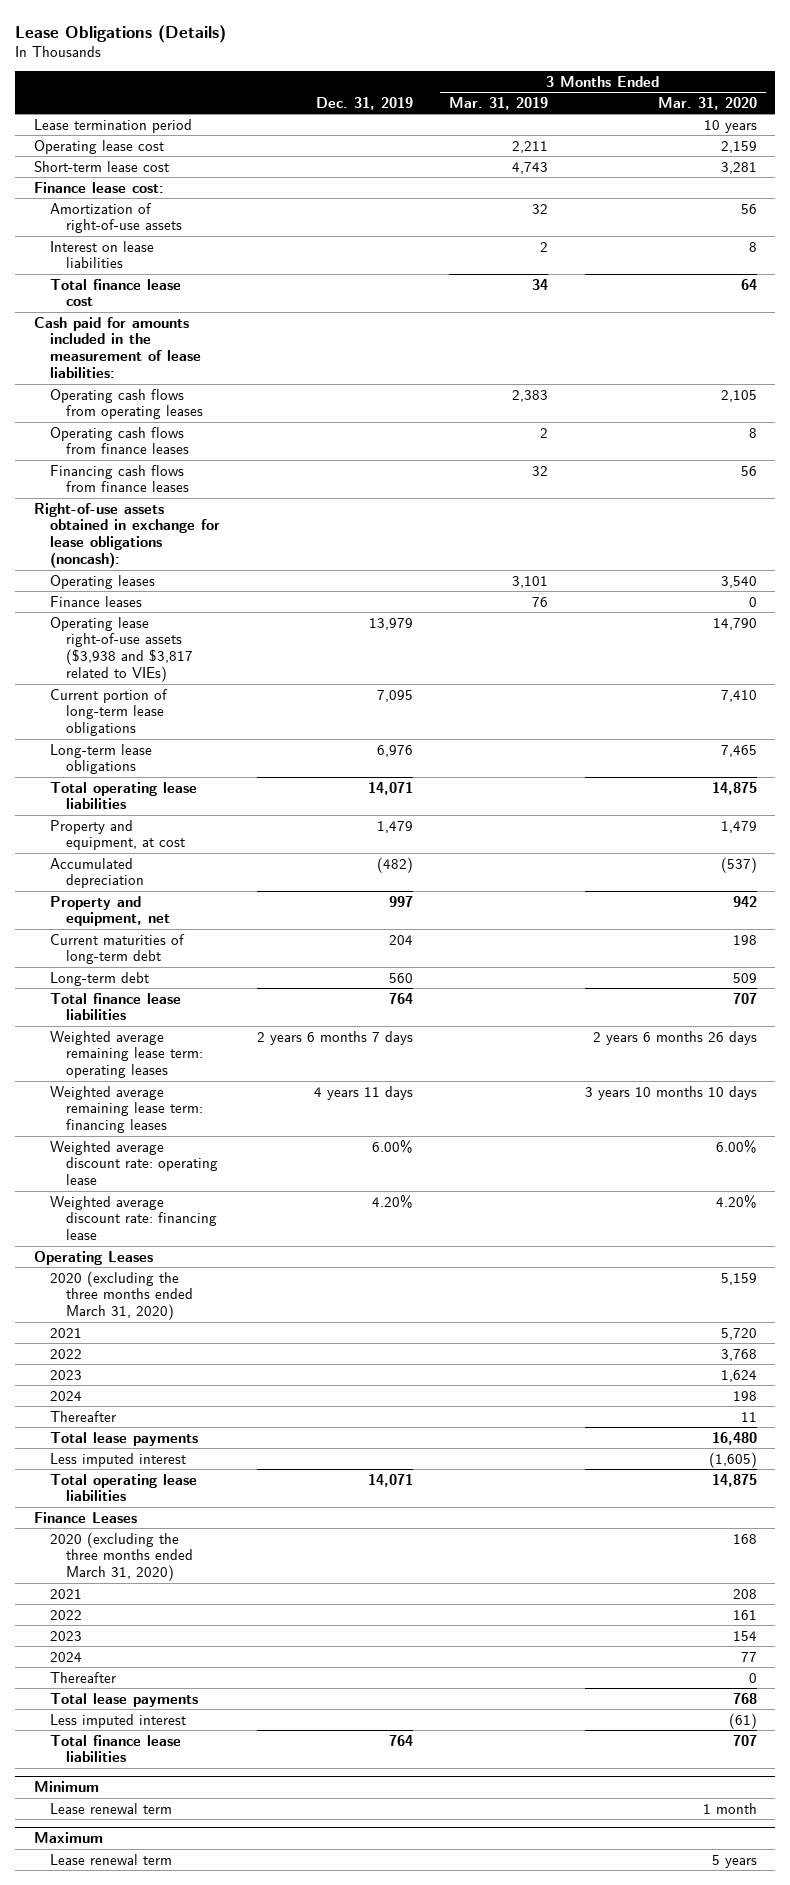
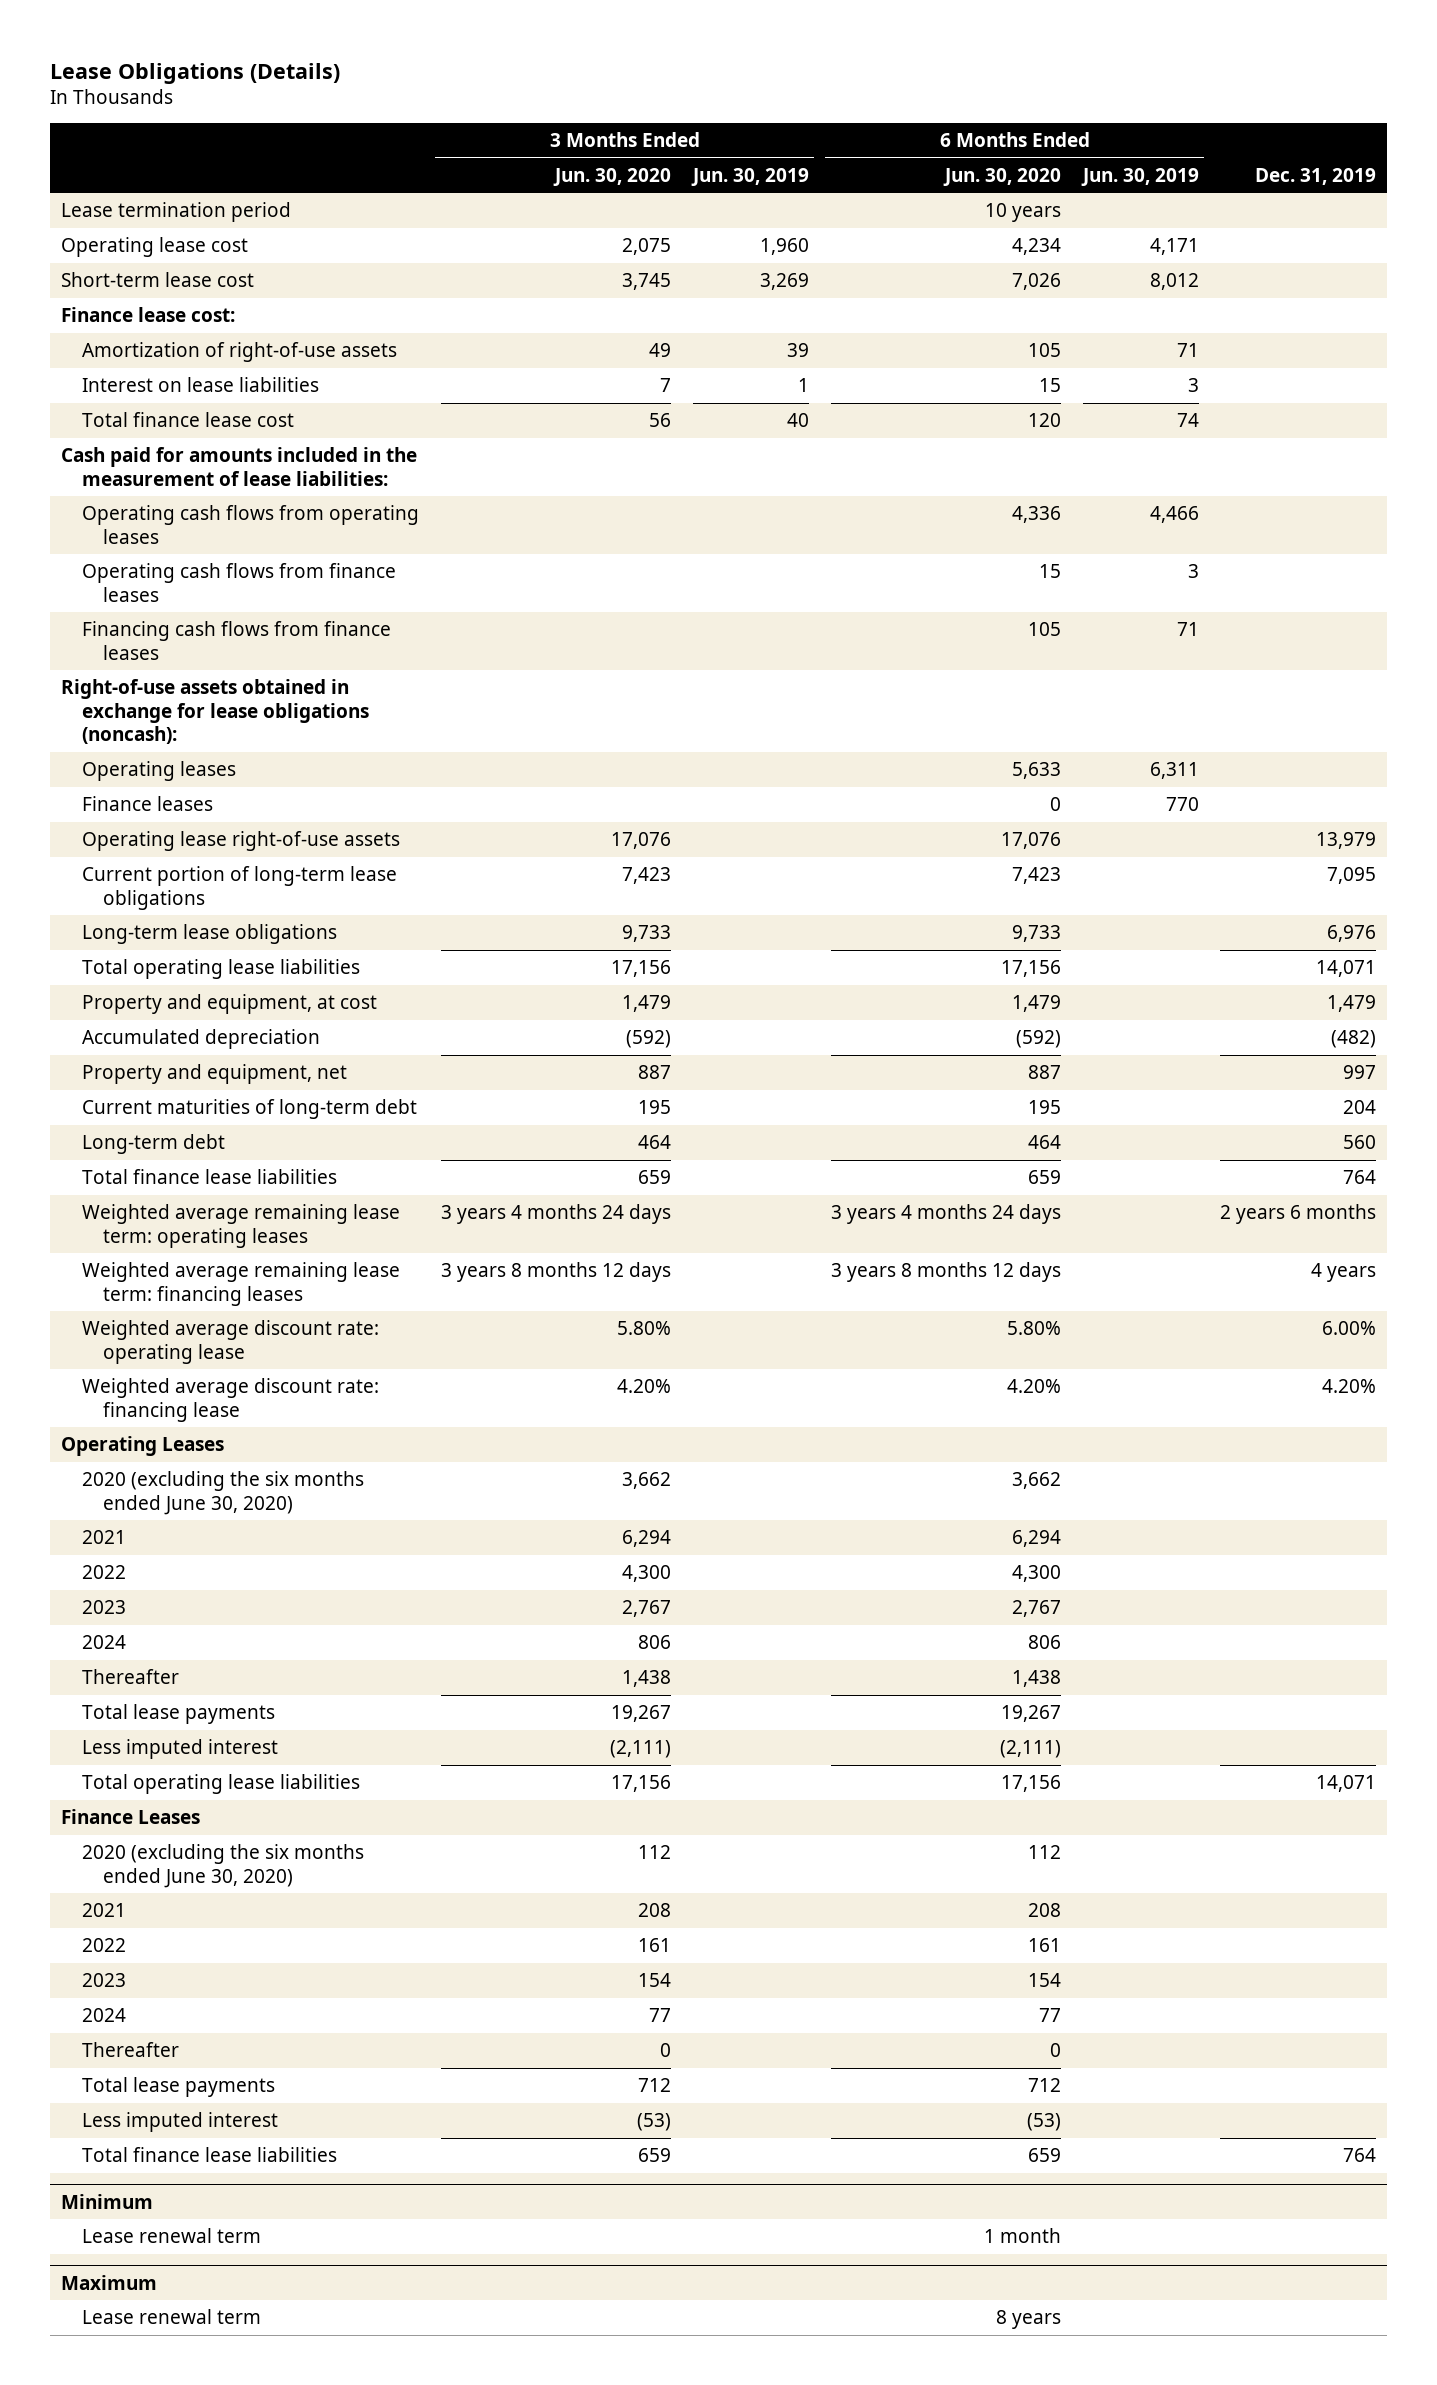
- | Dec. 31, 2019 | 3 Months Ended Mar. 31, 2019 | 3 Months Ended Mar. 31, 2020
+ | 3 Months Ended Jun. 30, 2020 | 3 Months Ended Jun. 30, 2019 | 6 Months Ended Jun. 30, 2020 | 6 Months Ended Jun. 30, 2019 | Dec. 31, 2019
- Operating lease right-of-use assets ($3,938 and $3,817 related to VIEs) | 13,979 | | 14,790
+ Operating lease right-of-use assets | 17,076 | | 17,076 | | 13,979
- Weighted average remaining lease term: operating leases | 2 years 6 months 7 days | | 2 years 6 months 26 days
- Weighted average remaining lease term: financing leases | 4 years 11 days | | 3 years 10 months 10 days
+ Weighted average remaining lease term: operating leases | 3 years 4 months 24 days | | 3 years 4 months 24 days | | 2 years 6 months
+ Weighted average remaining lease term: financing leases | 3 years 8 months 12 days | | 3 years 8 months 12 days | | 4 years
- 2020 (excluding the three months ended March 31, 2020) | | | 5,159
+ 2020 (excluding the six months ended June 30, 2020) | 3,662 | | 3,662 | |
- 2020 (excluding the three months ended March 31, 2020) | | | 168
+ 2020 (excluding the six months ended June 30, 2020) | 112 | | 112 | |

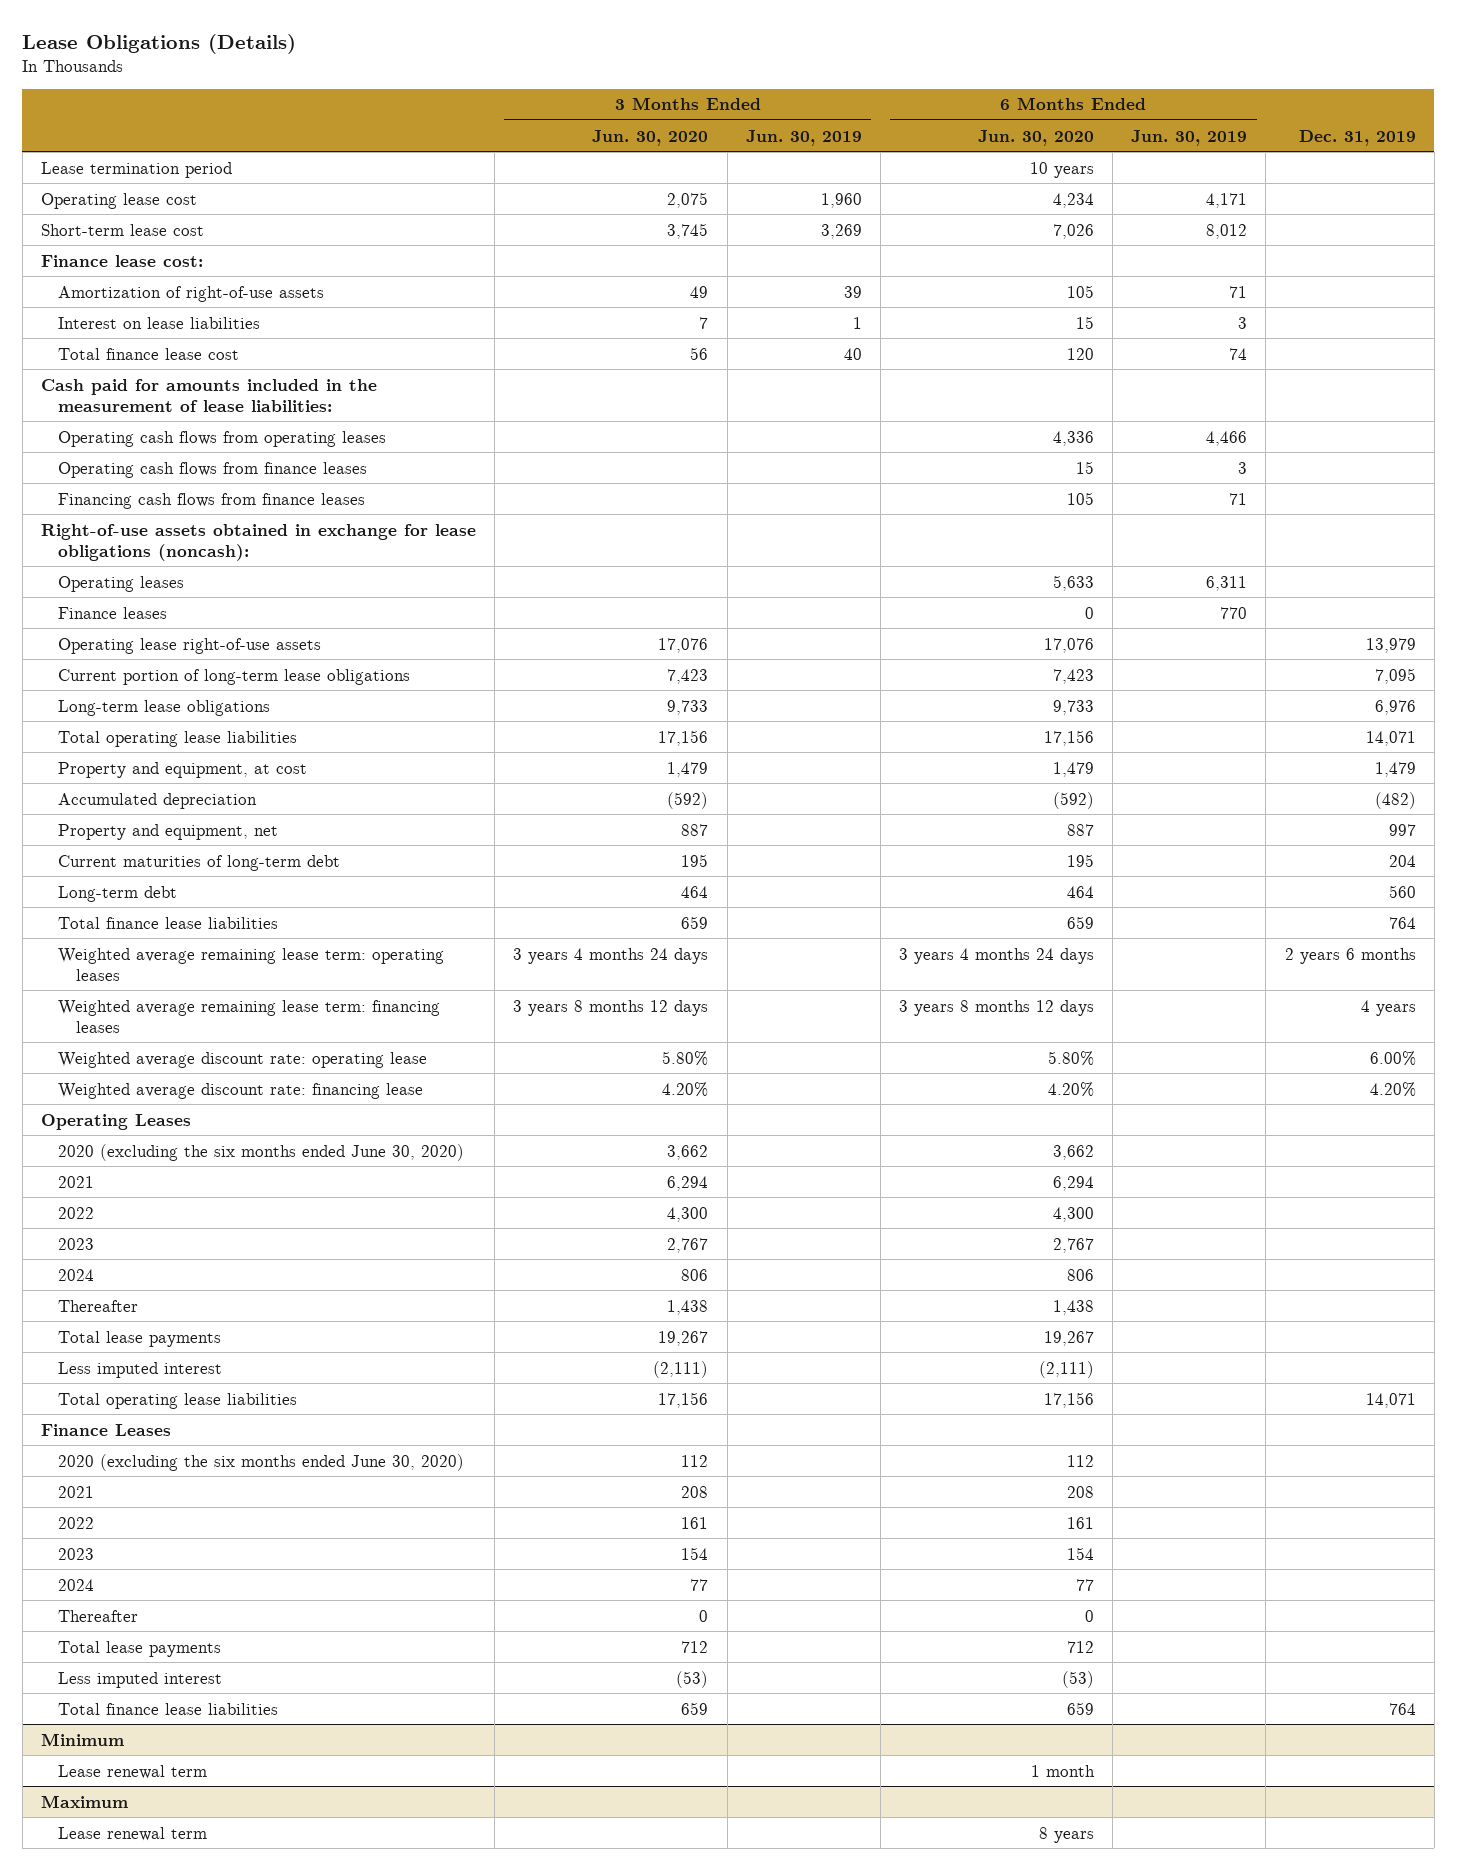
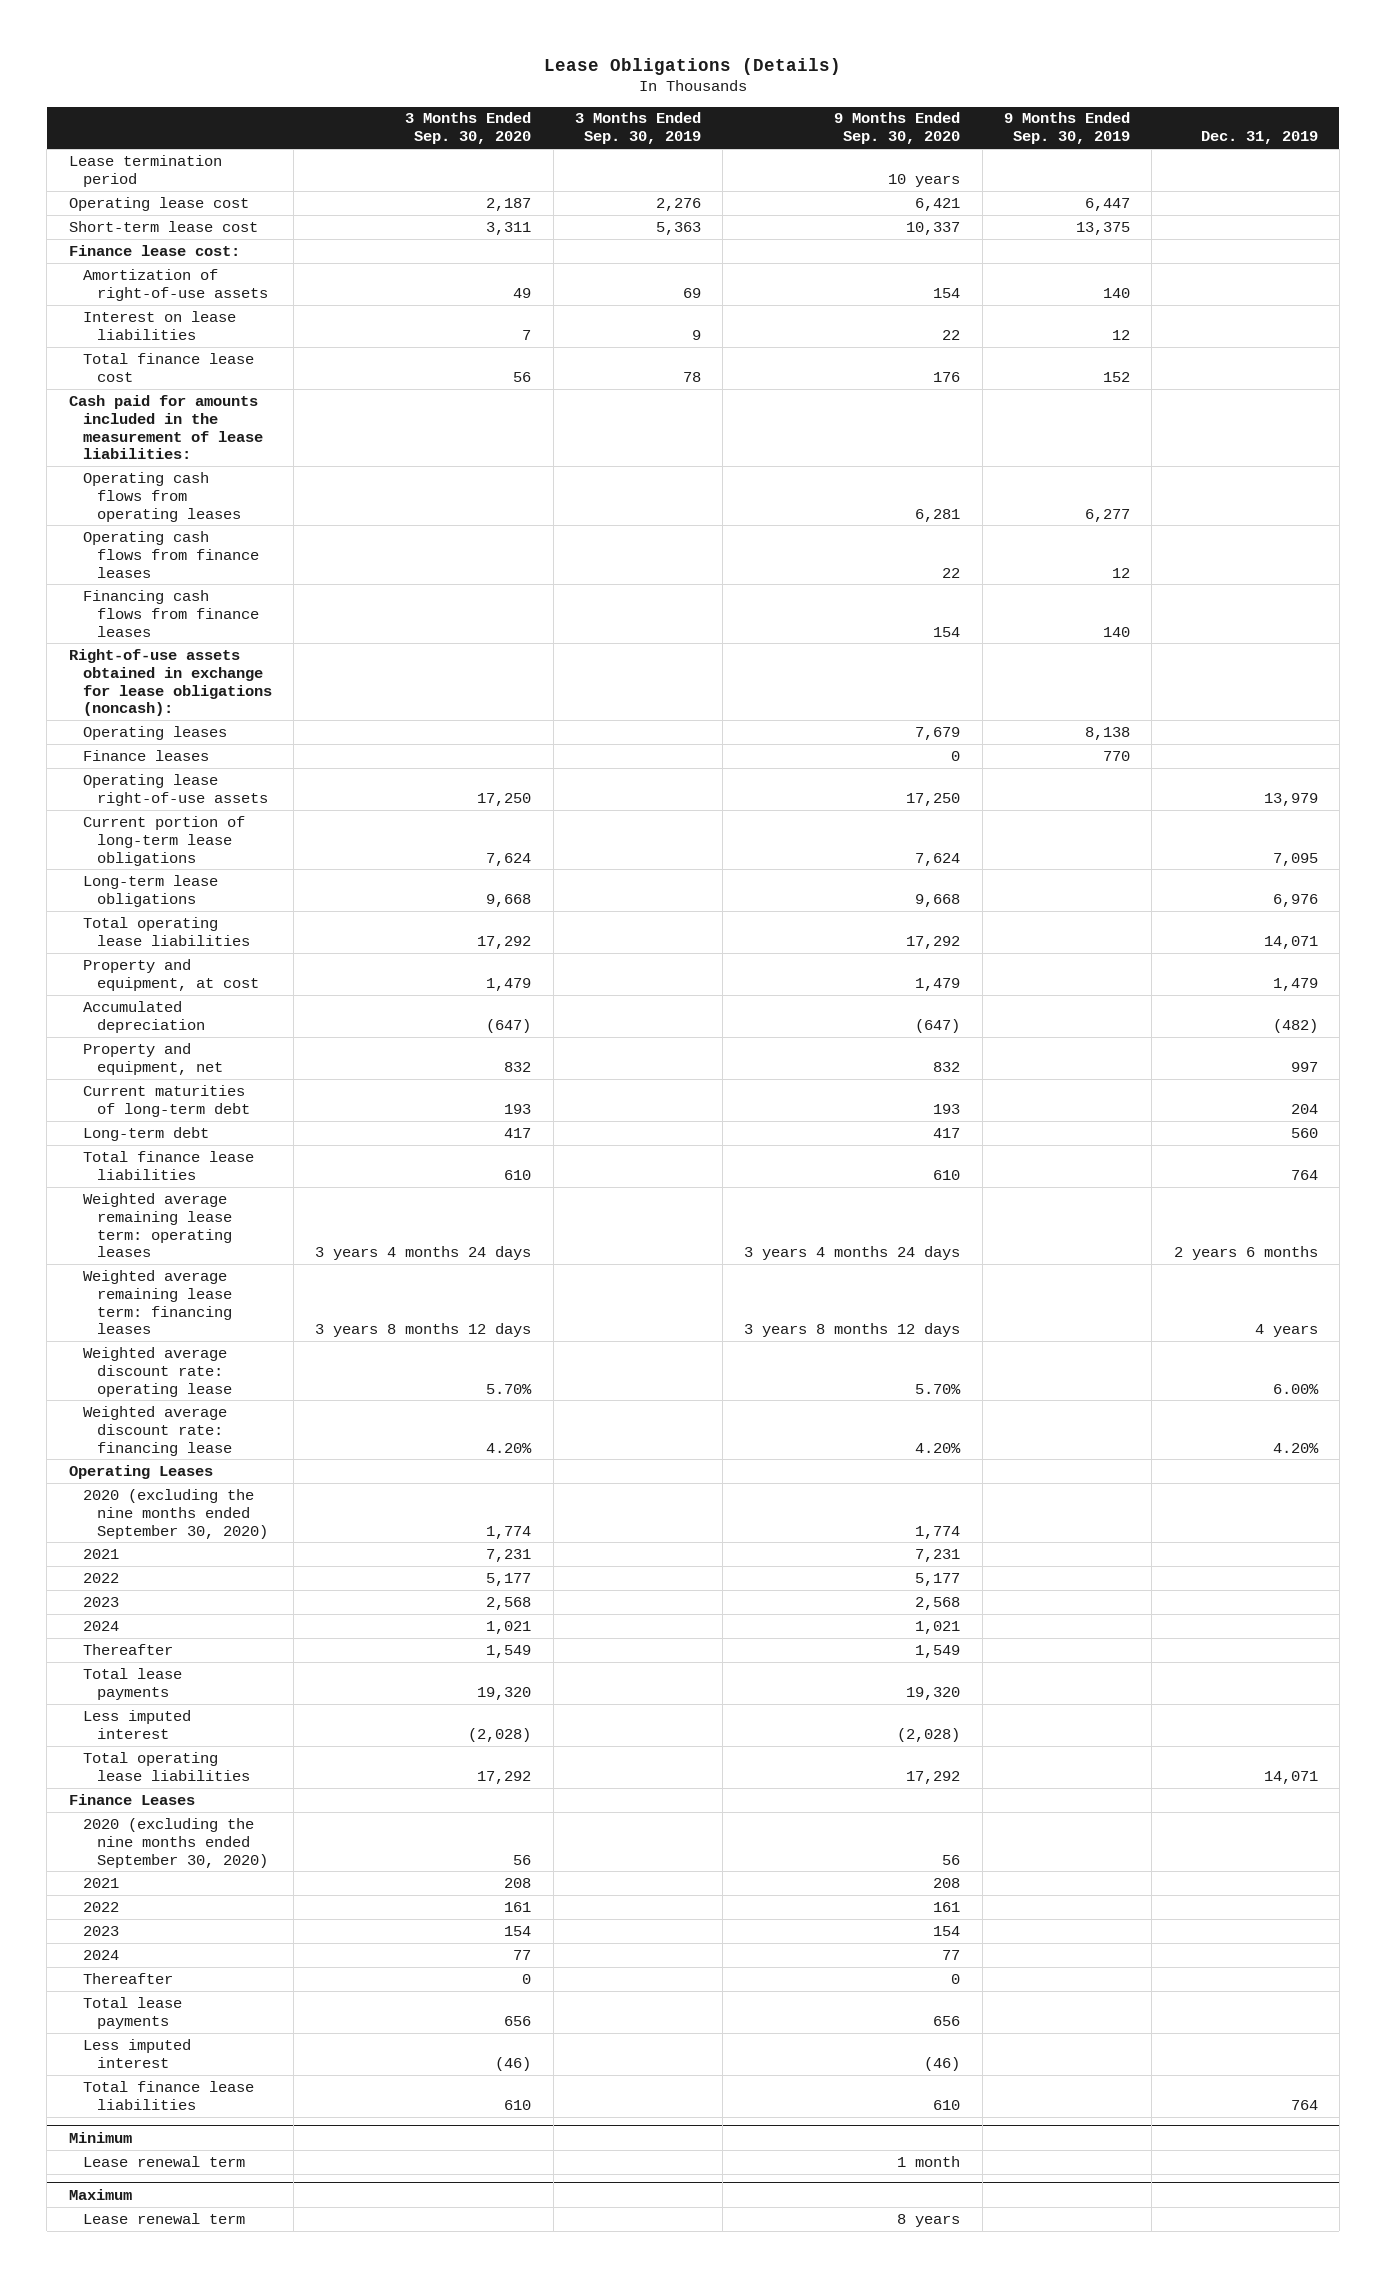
- | 3 Months Ended Jun. 30, 2020 | 3 Months Ended Jun. 30, 2019 | 6 Months Ended Jun. 30, 2020 | 6 Months Ended Jun. 30, 2019 | Dec. 31, 2019
+ | 3 Months Ended Sep. 30, 2020 | 3 Months Ended Sep. 30, 2019 | 9 Months Ended Sep. 30, 2020 | 9 Months Ended Sep. 30, 2019 | Dec. 31, 2019
- 2020 (excluding the six months ended June 30, 2020) | 3,662 | | 3,662 | |
+ 2020 (excluding the nine months ended September 30, 2020) | 1,774 | | 1,774 | |
- 2020 (excluding the six months ended June 30, 2020) | 112 | | 112 | |
+ 2020 (excluding the nine months ended September 30, 2020) | 56 | | 56 | |

